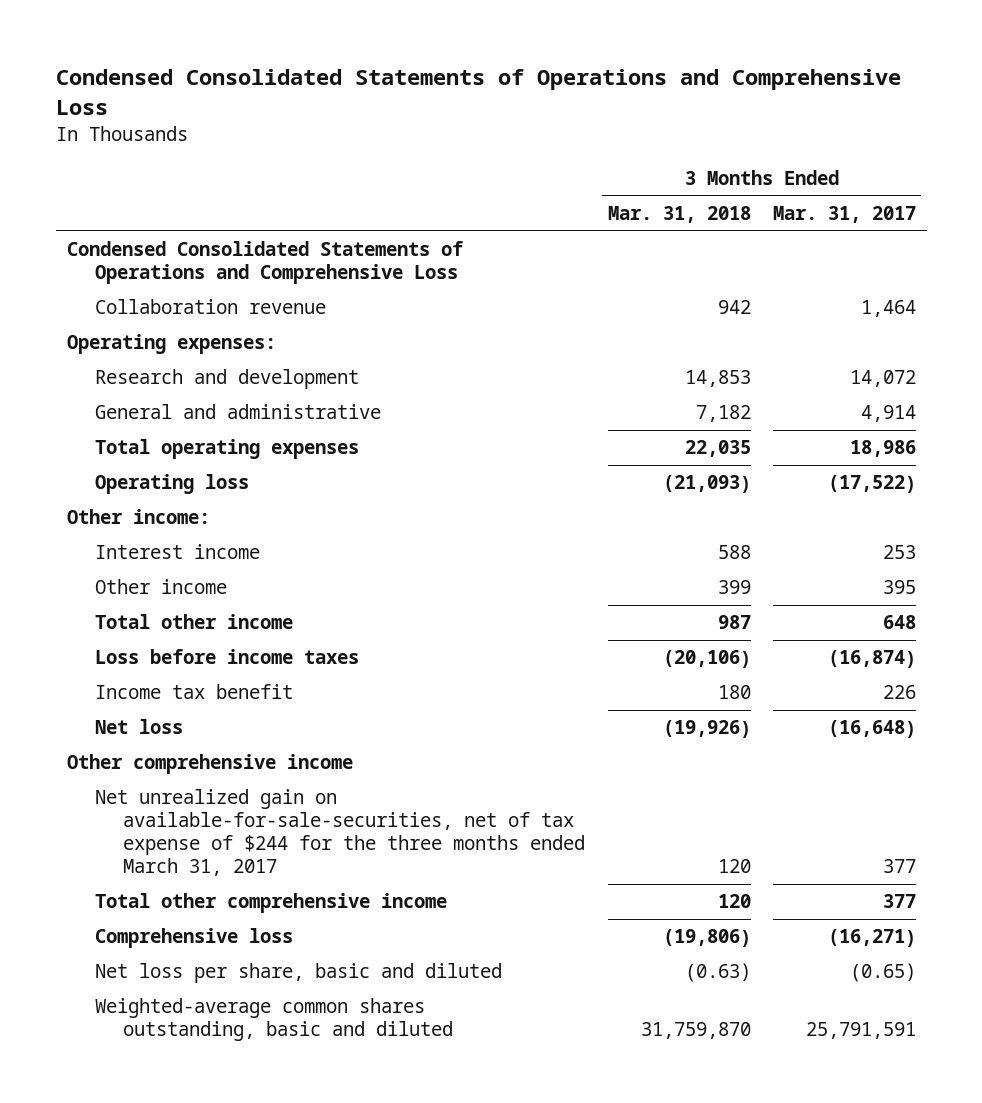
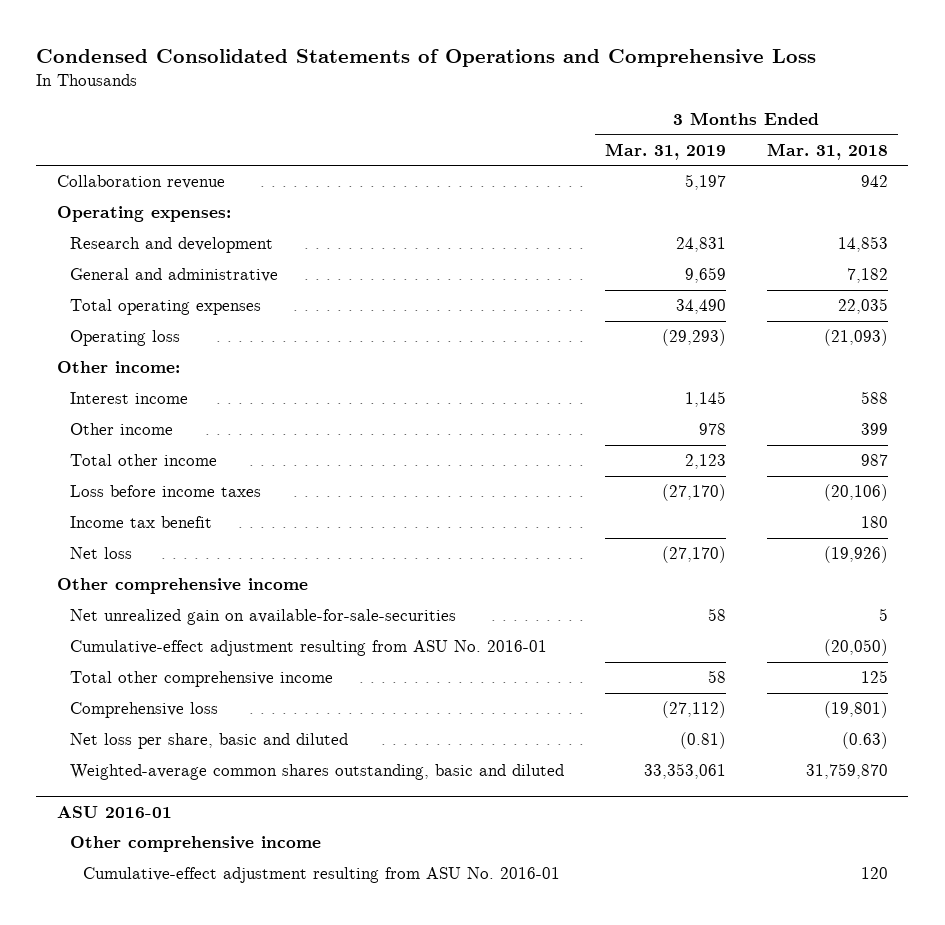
- | 3 Months Ended Mar. 31, 2018 | 3 Months Ended Mar. 31, 2017
+ | 3 Months Ended Mar. 31, 2019 | 3 Months Ended Mar. 31, 2018
- Condensed Consolidated Statements of Operations and Comprehensive Loss
- Net unrealized gain on available-for-sale-securities, net of tax expense of $244 for the three months ended March 31, 2017 | 120 | 377
- Total other comprehensive income | 120 | 377
- Comprehensive loss | (19,806) | (16,271)
+ Net unrealized gain on available-for-sale-securities | 58 | 5
+ Cumulative-effect adjustment resulting from ASU No. 2016-01 | | (20,050)
+ Total other comprehensive income | 58 | 125
+ Comprehensive loss | (27,112) | (19,801)
+ ASU 2016-01
+ Other comprehensive income
+ Cumulative-effect adjustment resulting from ASU No. 2016-01 | | 120

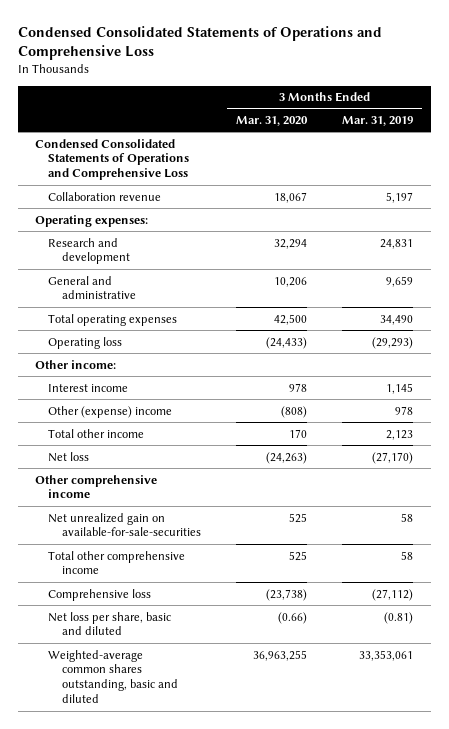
- | 3 Months Ended Mar. 31, 2019 | 3 Months Ended Mar. 31, 2018
+ | 3 Months Ended Mar. 31, 2020 | 3 Months Ended Mar. 31, 2019
+ Condensed Consolidated Statements of Operations and Comprehensive Loss
- Other income | 978 | 399
+ Other (expense) income | (808) | 978
- Loss before income taxes | (27,170) | (20,106)
- Income tax benefit | | 180
- Cumulative-effect adjustment resulting from ASU No. 2016-01 | | (20,050)
- ASU 2016-01
- Other comprehensive income
- Cumulative-effect adjustment resulting from ASU No. 2016-01 | | 120

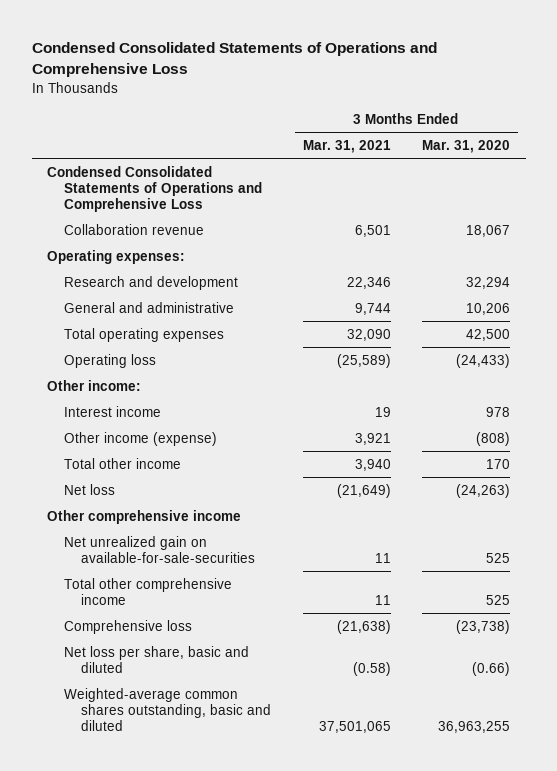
- | 3 Months Ended Mar. 31, 2020 | 3 Months Ended Mar. 31, 2019
+ | 3 Months Ended Mar. 31, 2021 | 3 Months Ended Mar. 31, 2020
- Other (expense) income | (808) | 978
+ Other income (expense) | 3,921 | (808)

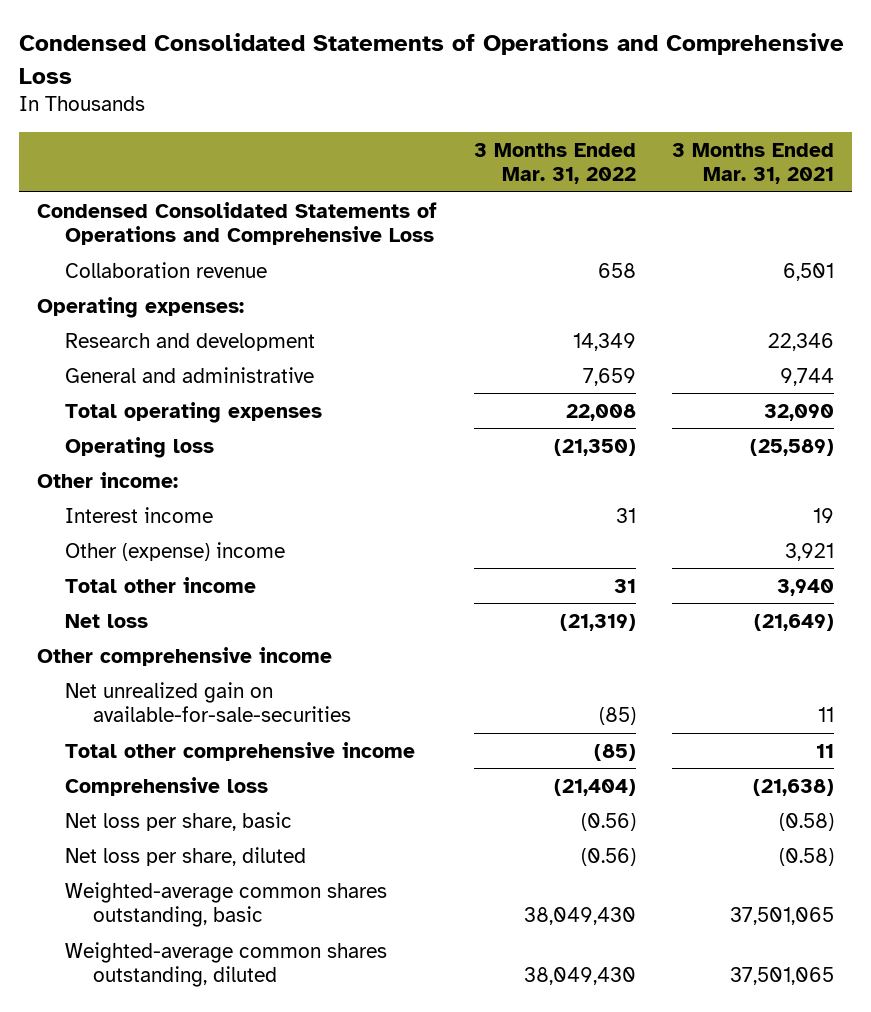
- | 3 Months Ended Mar. 31, 2021 | 3 Months Ended Mar. 31, 2020
+ | 3 Months Ended Mar. 31, 2022 | 3 Months Ended Mar. 31, 2021
- Other income (expense) | 3,921 | (808)
+ Other (expense) income | | 3,921
- Net loss per share, basic and diluted | (0.58) | (0.66)
- Weighted-average common shares outstanding, basic and diluted | 37,501,065 | 36,963,255
+ Net loss per share, basic | (0.56) | (0.58)
+ Net loss per share, diluted | (0.56) | (0.58)
+ Weighted-average common shares outstanding, basic | 38,049,430 | 37,501,065
+ Weighted-average common shares outstanding, diluted | 38,049,430 | 37,501,065

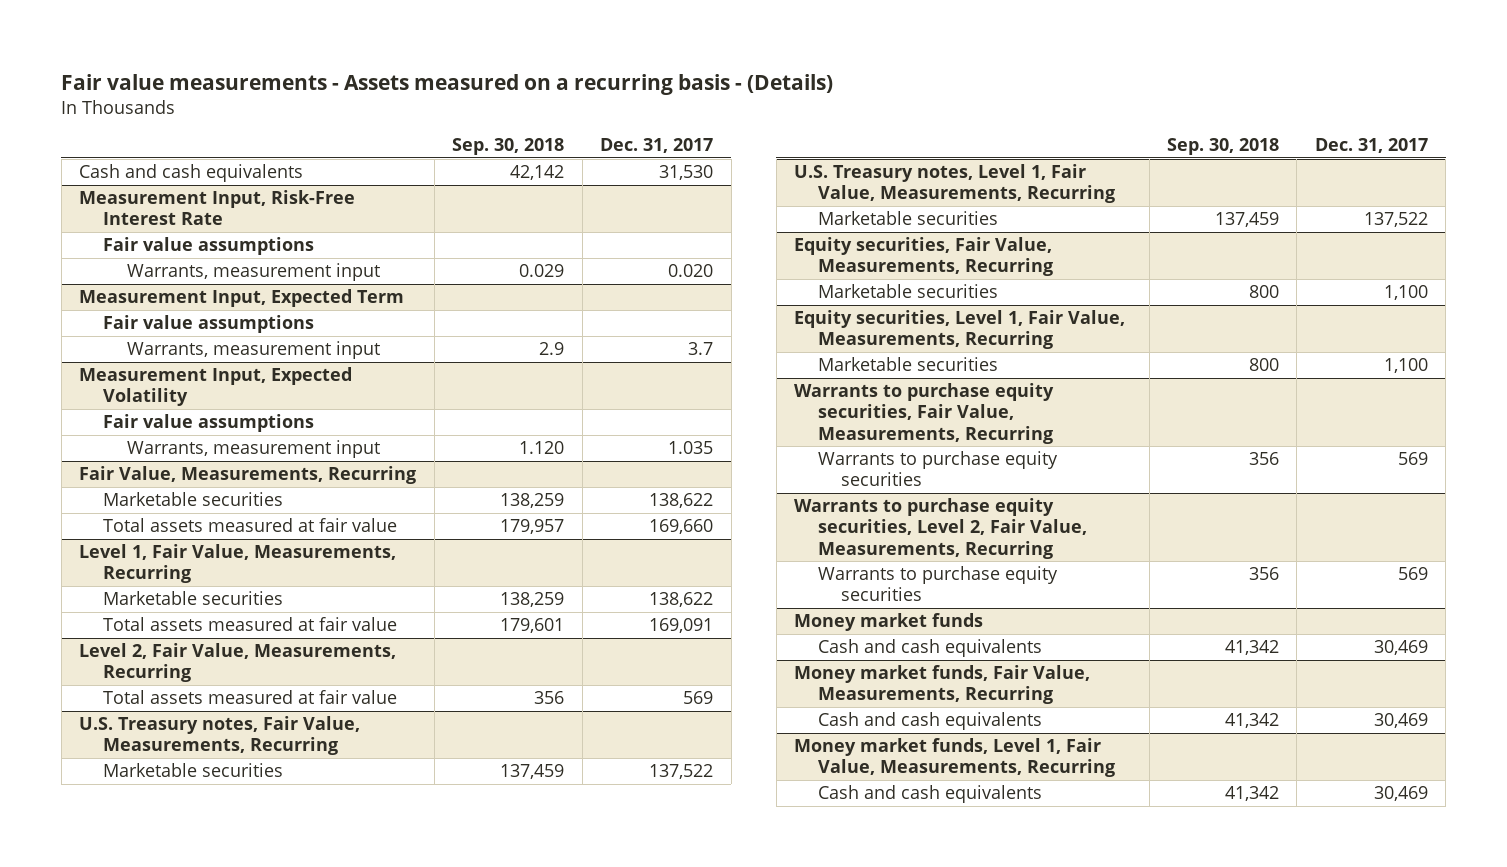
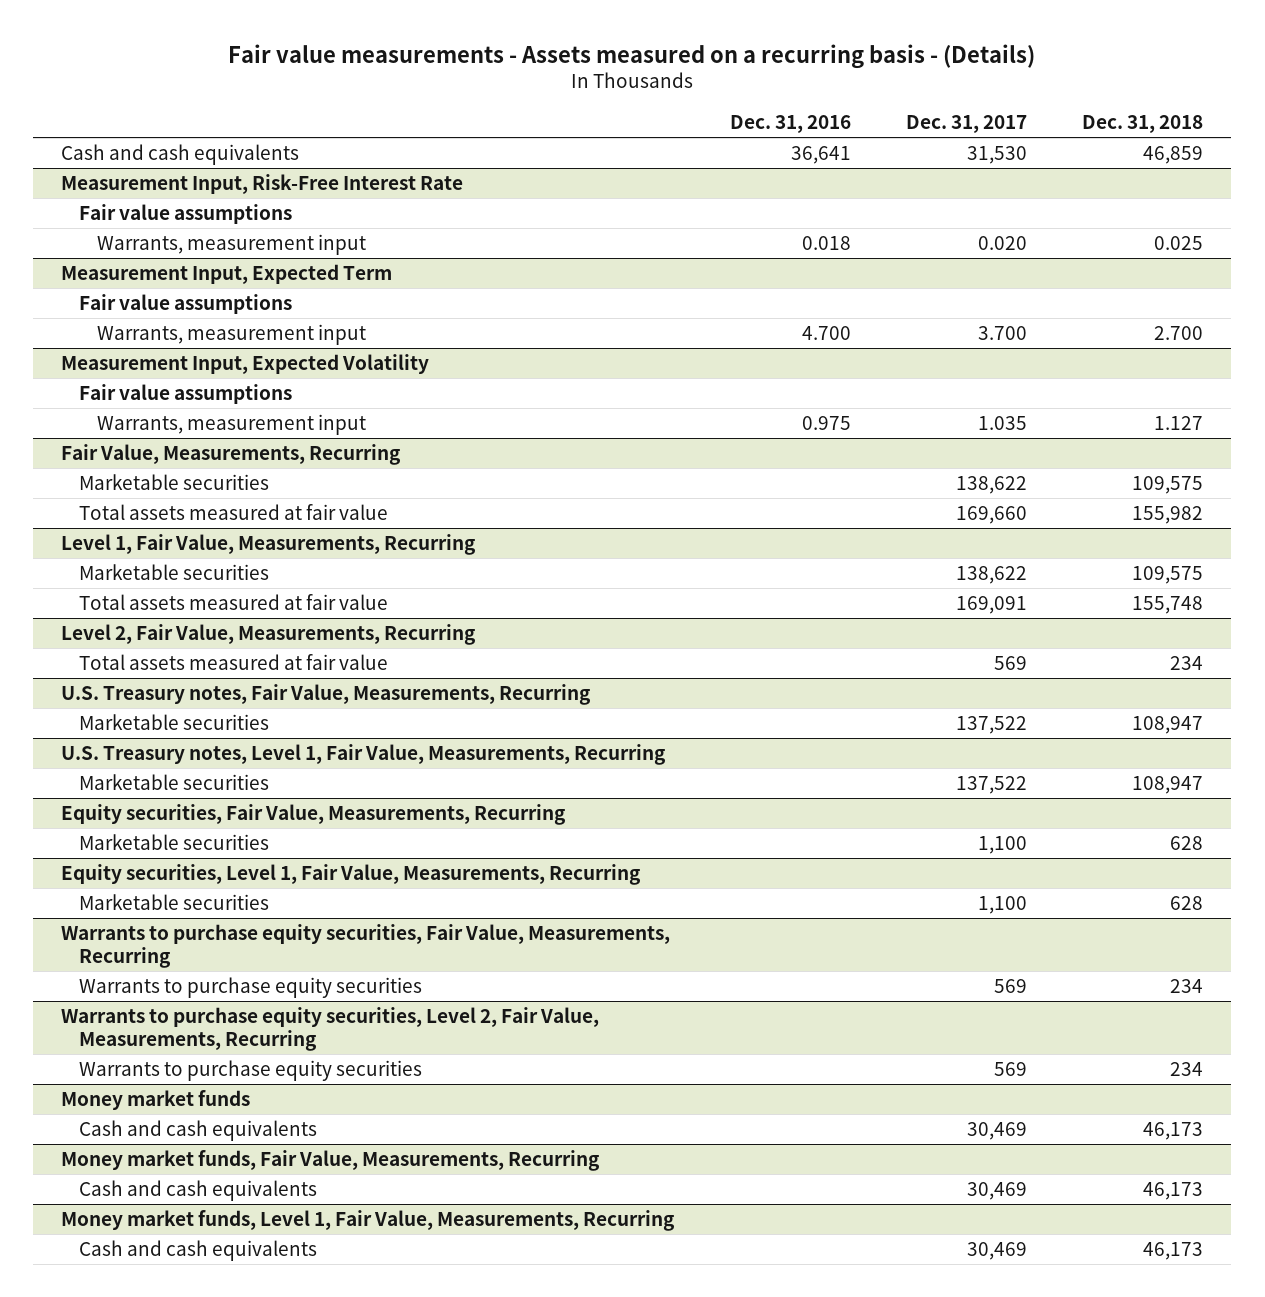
- | Sep. 30, 2018 | Dec. 31, 2017
+ | Dec. 31, 2016 | Dec. 31, 2017 | Dec. 31, 2018
@ Measurement Input, Expected Term
- Warrants, measurement input | 2.9 | 3.7
+ Warrants, measurement input | 4.700 | 3.700 | 2.700

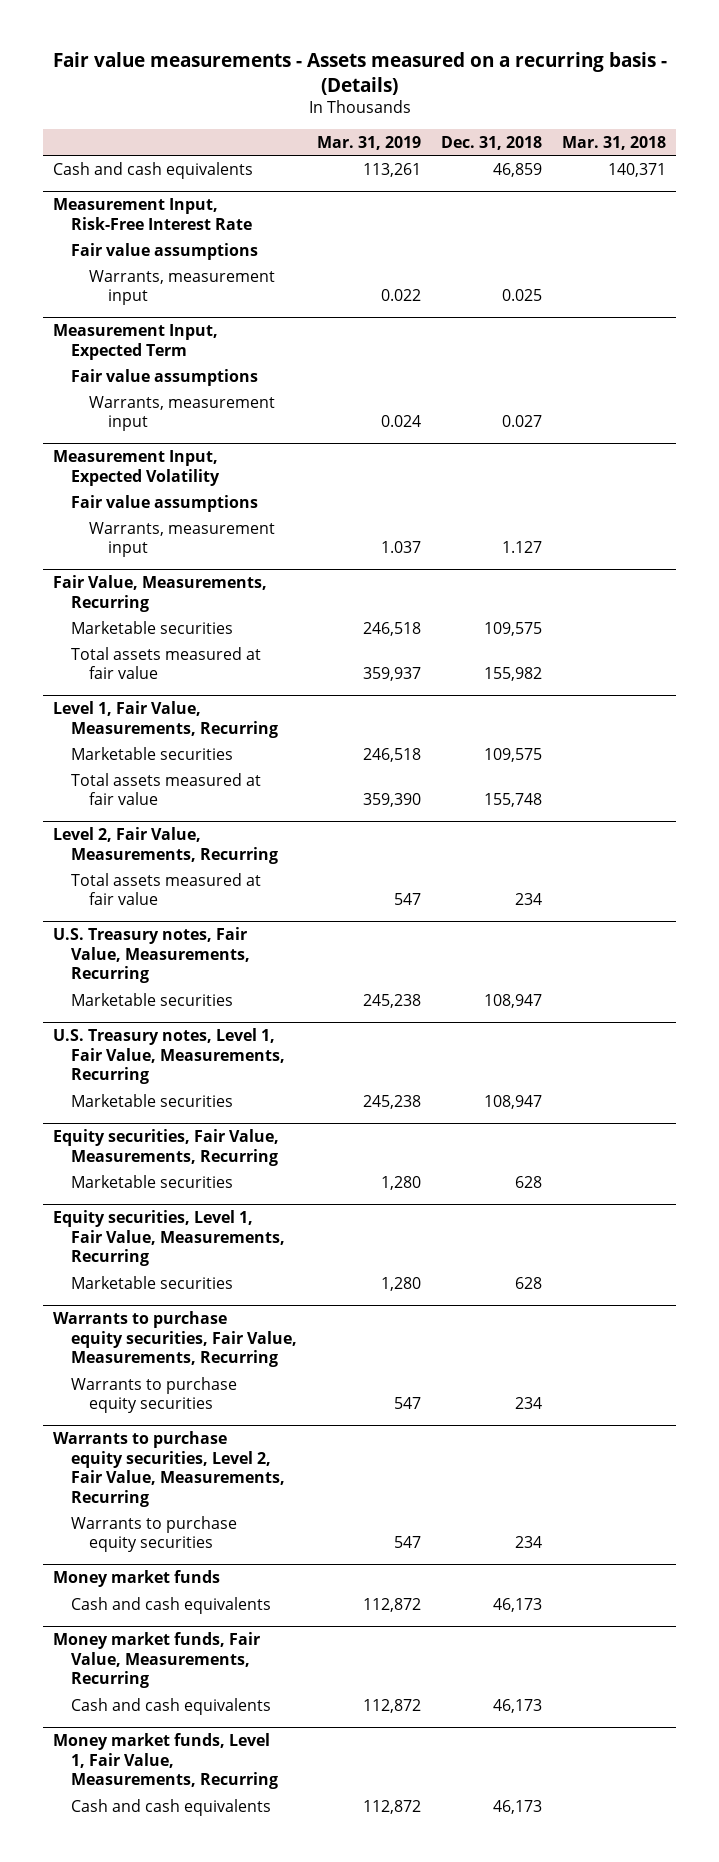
- | Dec. 31, 2016 | Dec. 31, 2017 | Dec. 31, 2018
+ | Mar. 31, 2019 | Dec. 31, 2018 | Mar. 31, 2018
@ Measurement Input, Expected Term
- Warrants, measurement input | 4.700 | 3.700 | 2.700
+ Warrants, measurement input | 0.024 | 0.027 |

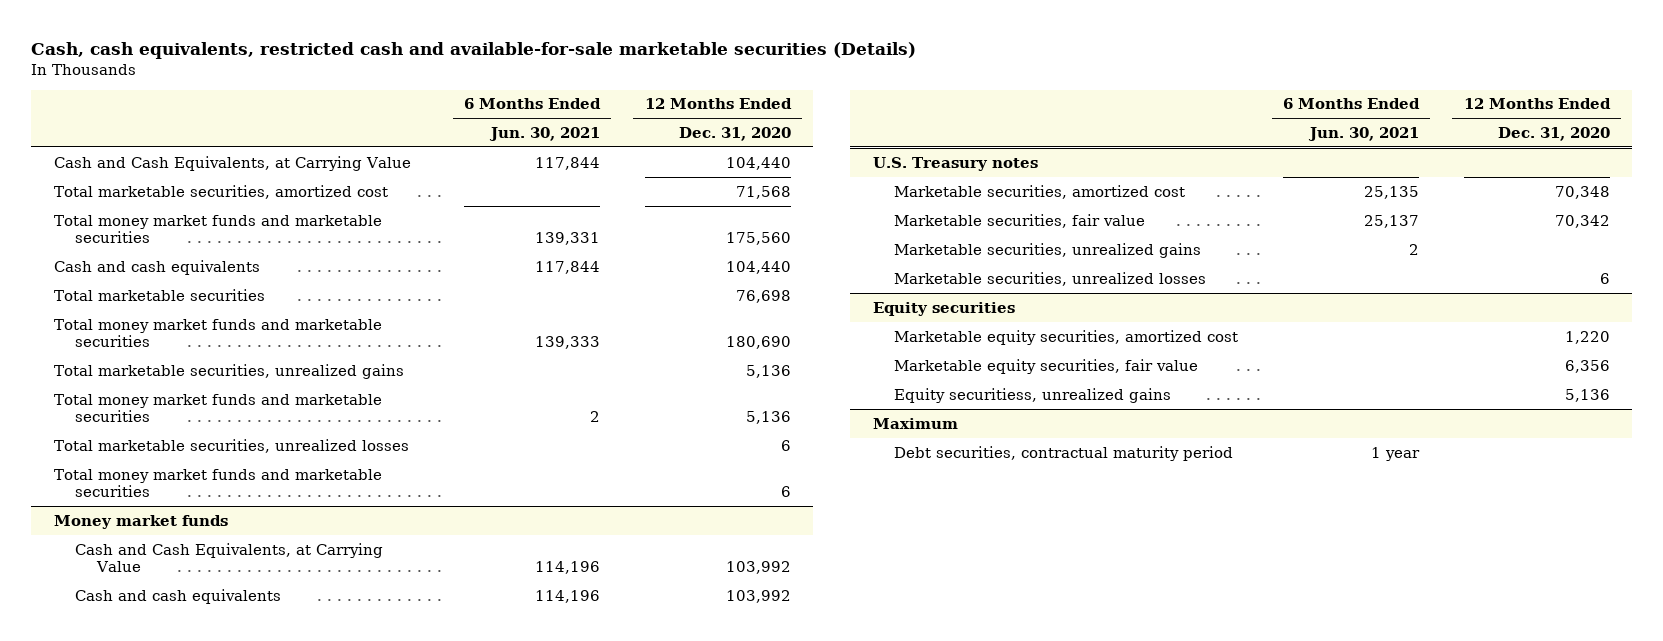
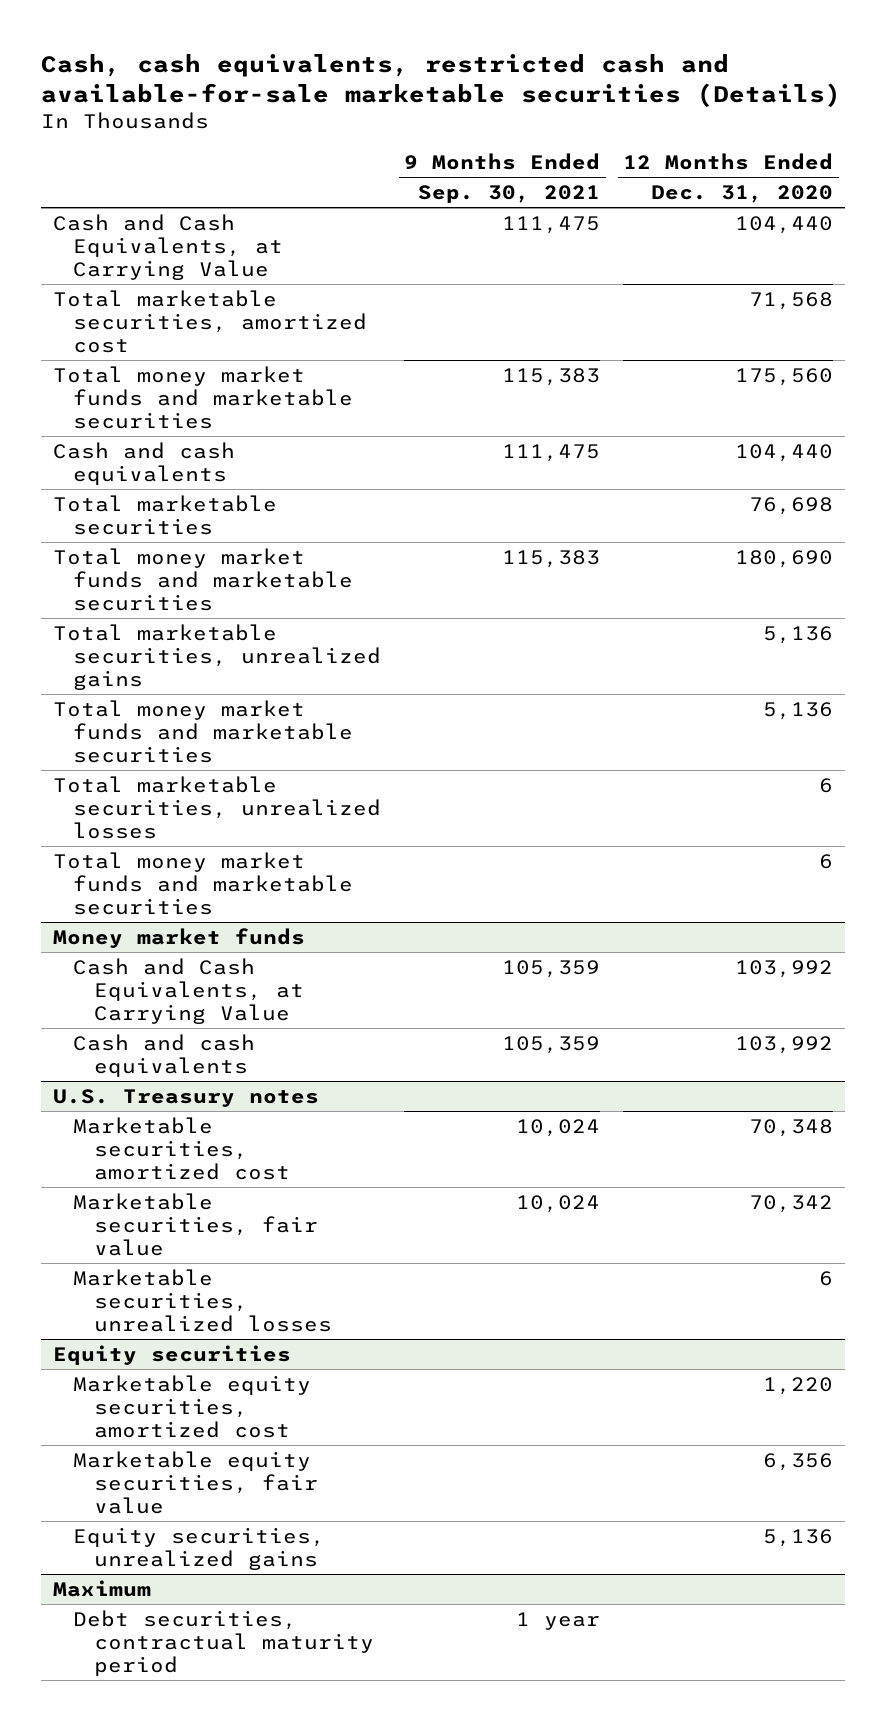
- | 6 Months Ended Jun. 30, 2021 | 12 Months Ended Dec. 31, 2020
+ | 9 Months Ended Sep. 30, 2021 | 12 Months Ended Dec. 31, 2020
@ U.S. Treasury notes
- Marketable securities, unrealized gains | 2 |
@ Equity securities
- Equity securitiess, unrealized gains | | 5,136
+ Equity securities, unrealized gains | | 5,136

